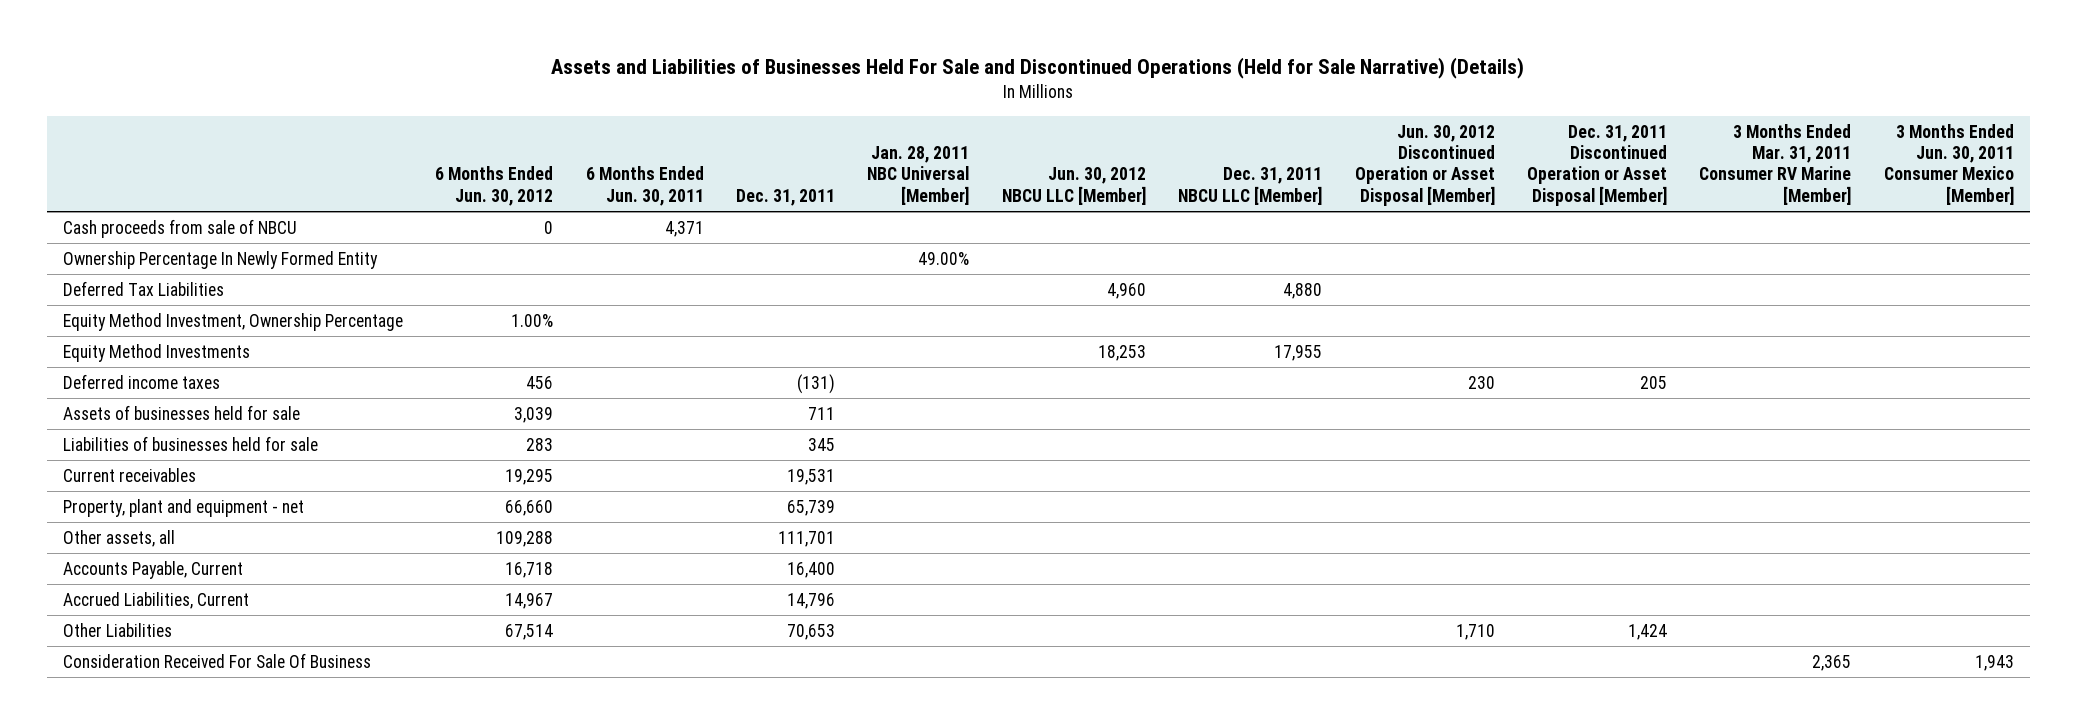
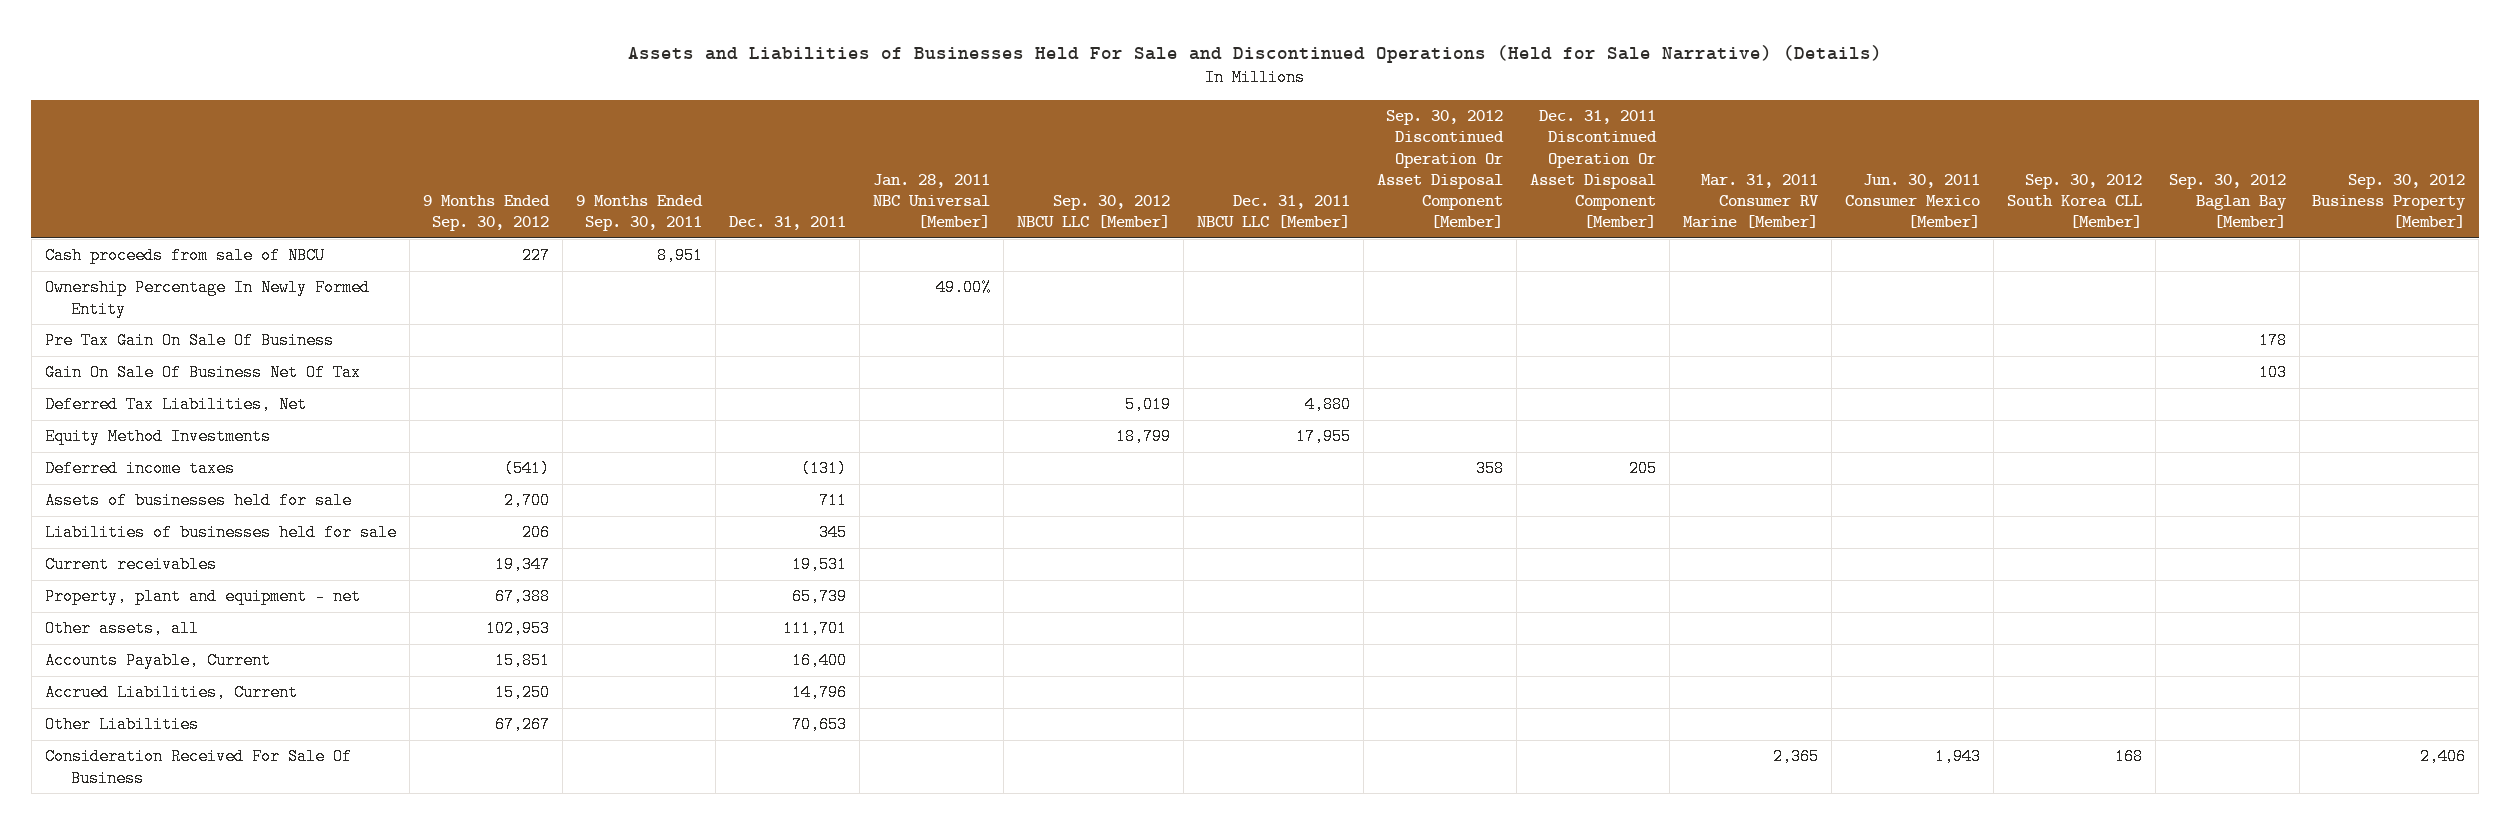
- | 6 Months Ended Jun. 30, 2012 | 6 Months Ended Jun. 30, 2011 | Dec. 31, 2011 | Jan. 28, 2011 NBC Universal [Member] | Jun. 30, 2012 NBCU LLC [Member] | Dec. 31, 2011 NBCU LLC [Member] | Jun. 30, 2012 Discontinued Operation or Asset Disposal [Member] | Dec. 31, 2011 Discontinued Operation or Asset Disposal [Member] | 3 Months Ended Mar. 31, 2011 Consumer RV Marine [Member] | 3 Months Ended Jun. 30, 2011 Consumer Mexico [Member]
+ | 9 Months Ended Sep. 30, 2012 | 9 Months Ended Sep. 30, 2011 | Dec. 31, 2011 | Jan. 28, 2011 NBC Universal [Member] | Sep. 30, 2012 NBCU LLC [Member] | Dec. 31, 2011 NBCU LLC [Member] | Sep. 30, 2012 Discontinued Operation Or Asset Disposal Component [Member] | Dec. 31, 2011 Discontinued Operation Or Asset Disposal Component [Member] | Mar. 31, 2011 Consumer RV Marine [Member] | Jun. 30, 2011 Consumer Mexico [Member] | Sep. 30, 2012 South Korea CLL [Member] | Sep. 30, 2012 Baglan Bay [Member] | Sep. 30, 2012 Business Property [Member]
- Deferred Tax Liabilities | | | | | 4,960 | 4,880 | | | |
- Equity Method Investment, Ownership Percentage | 1.00% | | | | | | | | |
+ Pre Tax Gain On Sale Of Business | | | | | | | | | | | | 178 |
+ Gain On Sale Of Business Net Of Tax | | | | | | | | | | | | 103 |
+ Deferred Tax Liabilities, Net | | | | | 5,019 | 4,880 | | | | | | |

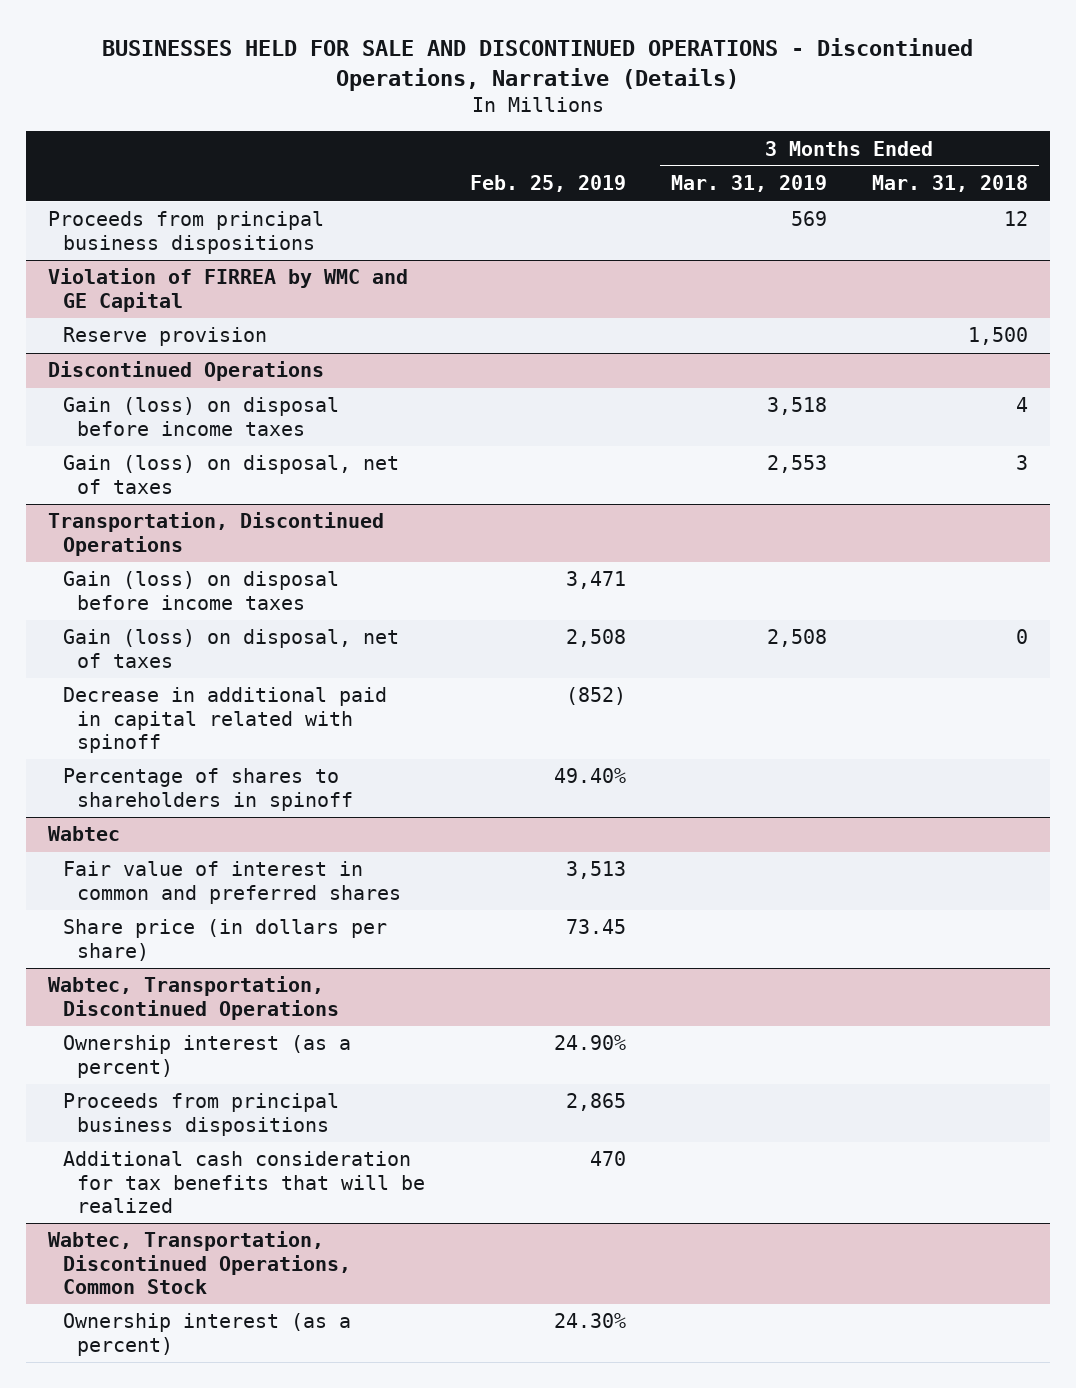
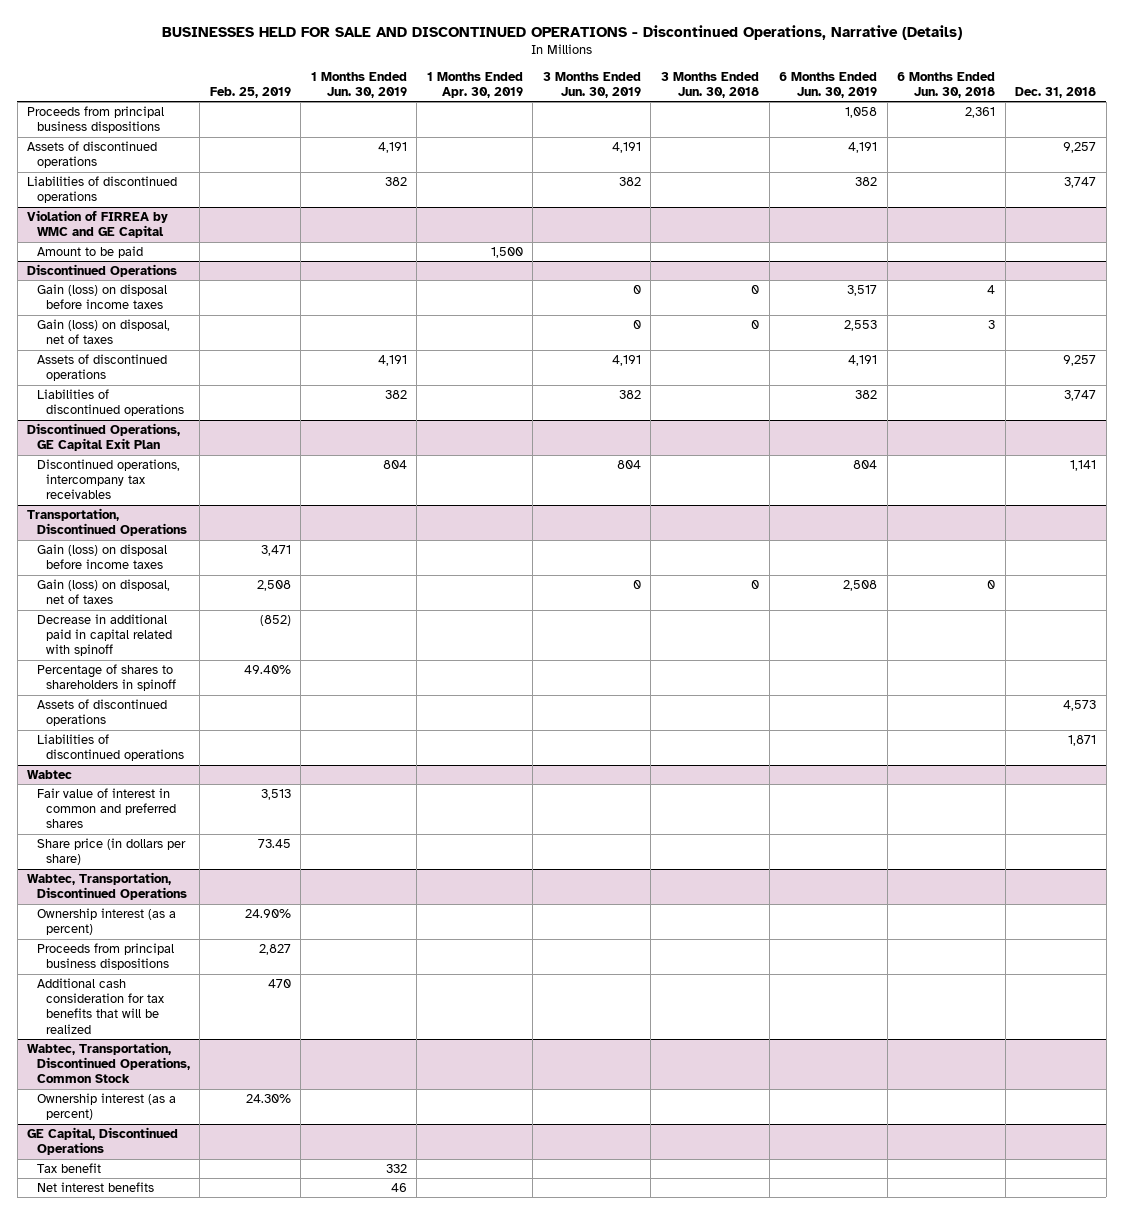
- | Feb. 25, 2019 | 3 Months Ended Mar. 31, 2019 | 3 Months Ended Mar. 31, 2018
+ | Feb. 25, 2019 | 1 Months Ended Jun. 30, 2019 | 1 Months Ended Apr. 30, 2019 | 3 Months Ended Jun. 30, 2019 | 3 Months Ended Jun. 30, 2018 | 6 Months Ended Jun. 30, 2019 | 6 Months Ended Jun. 30, 2018 | Dec. 31, 2018
+ Assets of discontinued operations | | 4,191 | | 4,191 | | 4,191 | | 9,257
+ Liabilities of discontinued operations | | 382 | | 382 | | 382 | | 3,747
@ Violation of FIRREA by WMC and GE Capital
- Reserve provision | | | 1,500
+ Amount to be paid | | | 1,500 | | | | |
@ Discontinued Operations
+ Assets of discontinued operations | | 4,191 | | 4,191 | | 4,191 | | 9,257
+ Liabilities of discontinued operations | | 382 | | 382 | | 382 | | 3,747
+ Discontinued Operations, GE Capital Exit Plan
+ Discontinued operations, intercompany tax receivables | | 804 | | 804 | | 804 | | 1,141
@ Transportation, Discontinued Operations
+ Assets of discontinued operations | | | | | | | | 4,573
+ Liabilities of discontinued operations | | | | | | | | 1,871
@ Wabtec, Transportation, Discontinued Operations
- Proceeds from principal business dispositions | 2,865 | |
+ Proceeds from principal business dispositions | 2,827 | | | | | | |
+ GE Capital, Discontinued Operations
+ Tax benefit | | 332 | | | | | |
+ Net interest benefits | | 46 | | | | | |

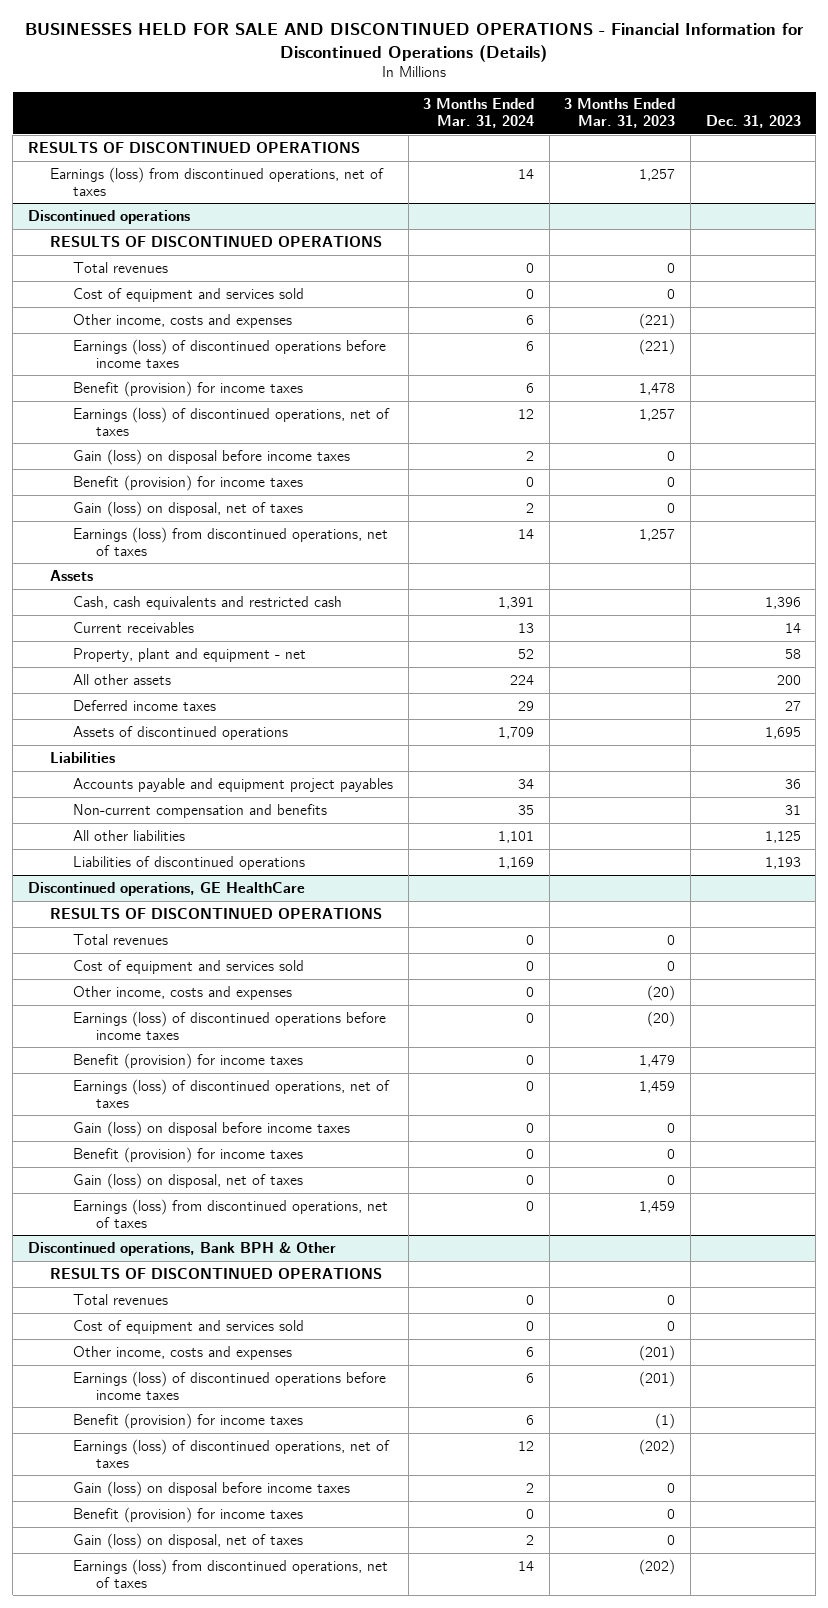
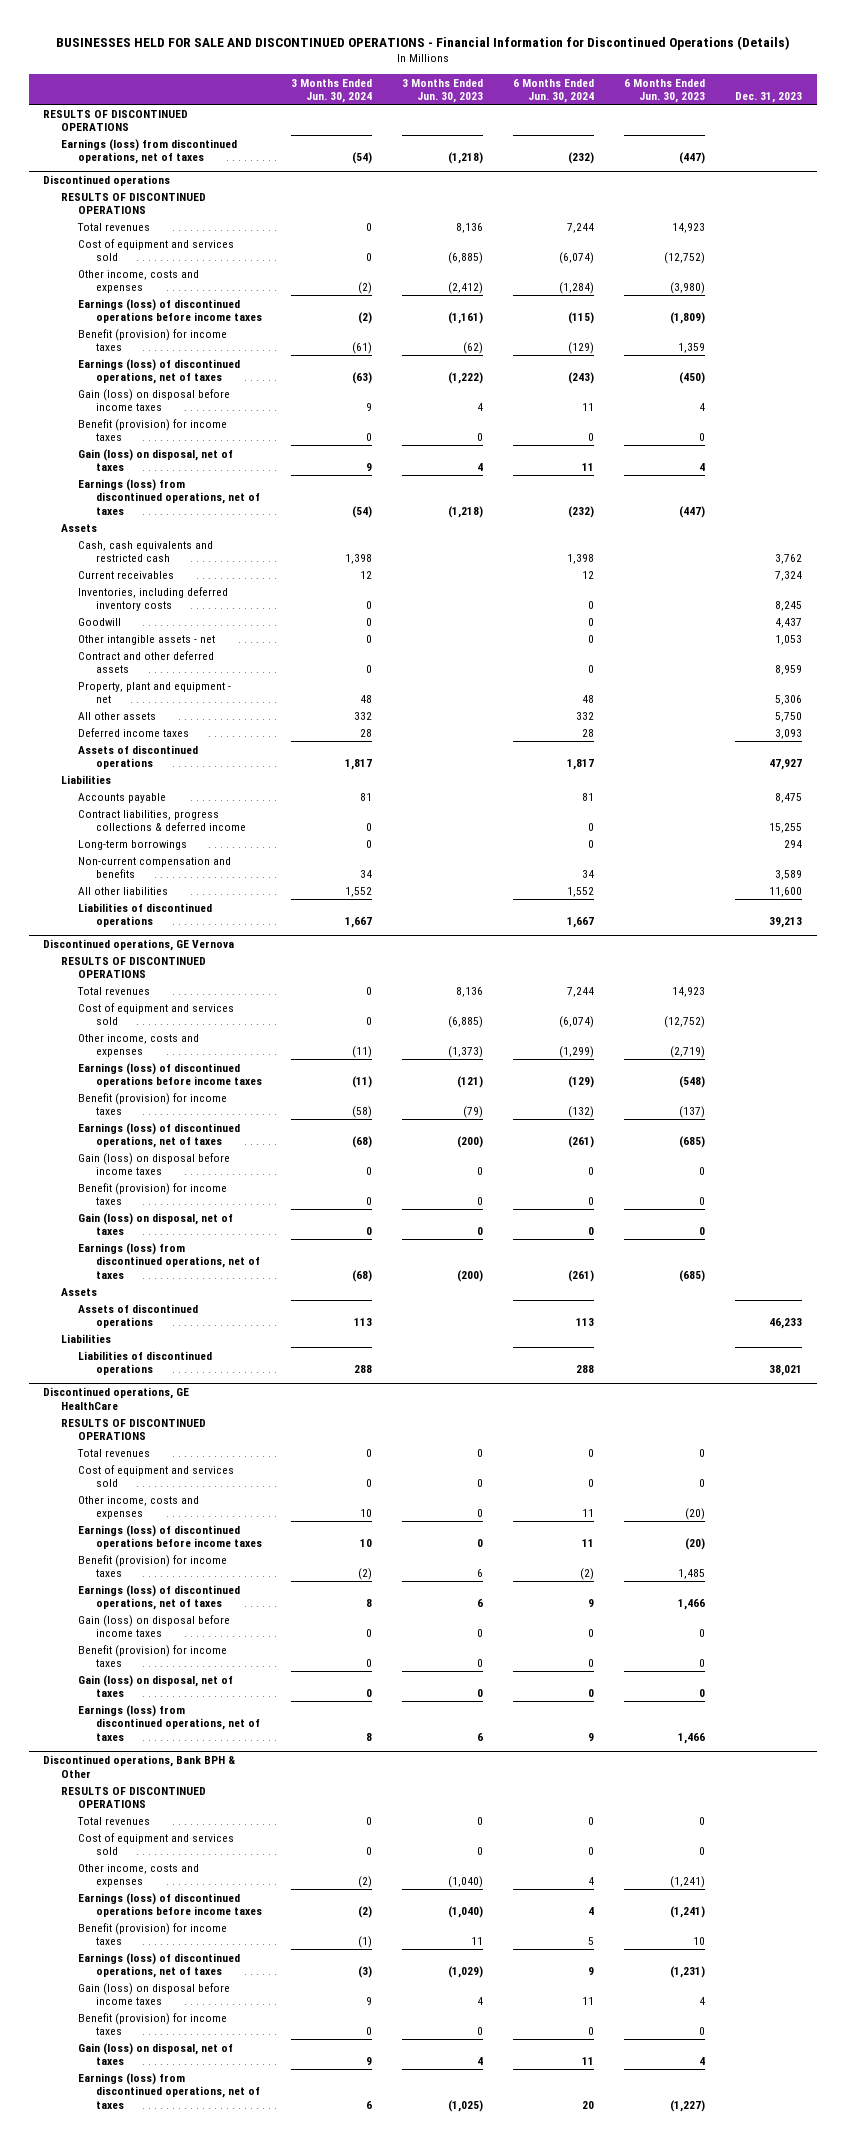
- | 3 Months Ended Mar. 31, 2024 | 3 Months Ended Mar. 31, 2023 | Dec. 31, 2023
+ | 3 Months Ended Jun. 30, 2024 | 3 Months Ended Jun. 30, 2023 | 6 Months Ended Jun. 30, 2024 | 6 Months Ended Jun. 30, 2023 | Dec. 31, 2023
@ Discontinued operations
- Cash, cash equivalents and restricted cash | 1,391 | | 1,396
- Current receivables | 13 | | 14
- Property, plant and equipment - net | 52 | | 58
- All other assets | 224 | | 200
- Deferred income taxes | 29 | | 27
- Assets of discontinued operations | 1,709 | | 1,695
+ Cash, cash equivalents and restricted cash | 1,398 | | 1,398 | | 3,762
+ Current receivables | 12 | | 12 | | 7,324
+ Inventories, including deferred inventory costs | 0 | | 0 | | 8,245
+ Goodwill | 0 | | 0 | | 4,437
+ Other intangible assets - net | 0 | | 0 | | 1,053
+ Contract and other deferred assets | 0 | | 0 | | 8,959
+ Property, plant and equipment - net | 48 | | 48 | | 5,306
+ All other assets | 332 | | 332 | | 5,750
+ Deferred income taxes | 28 | | 28 | | 3,093
+ Assets of discontinued operations | 1,817 | | 1,817 | | 47,927
- Accounts payable and equipment project payables | 34 | | 36
- Non-current compensation and benefits | 35 | | 31
- All other liabilities | 1,101 | | 1,125
- Liabilities of discontinued operations | 1,169 | | 1,193
+ Accounts payable | 81 | | 81 | | 8,475
+ Contract liabilities, progress collections & deferred income | 0 | | 0 | | 15,255
+ Long-term borrowings | 0 | | 0 | | 294
+ Non-current compensation and benefits | 34 | | 34 | | 3,589
+ All other liabilities | 1,552 | | 1,552 | | 11,600
+ Liabilities of discontinued operations | 1,667 | | 1,667 | | 39,213
+ Discontinued operations, GE Vernova
+ RESULTS OF DISCONTINUED OPERATIONS
+ Total revenues | 0 | 8,136 | 7,244 | 14,923 |
+ Cost of equipment and services sold | 0 | (6,885) | (6,074) | (12,752) |
+ Other income, costs and expenses | (11) | (1,373) | (1,299) | (2,719) |
+ Earnings (loss) of discontinued operations before income taxes | (11) | (121) | (129) | (548) |
+ Benefit (provision) for income taxes | (58) | (79) | (132) | (137) |
+ Earnings (loss) of discontinued operations, net of taxes | (68) | (200) | (261) | (685) |
+ Gain (loss) on disposal before income taxes | 0 | 0 | 0 | 0 |
+ Benefit (provision) for income taxes | 0 | 0 | 0 | 0 |
+ Gain (loss) on disposal, net of taxes | 0 | 0 | 0 | 0 |
+ Earnings (loss) from discontinued operations, net of taxes | (68) | (200) | (261) | (685) |
+ Assets
+ Assets of discontinued operations | 113 | | 113 | | 46,233
+ Liabilities
+ Liabilities of discontinued operations | 288 | | 288 | | 38,021

